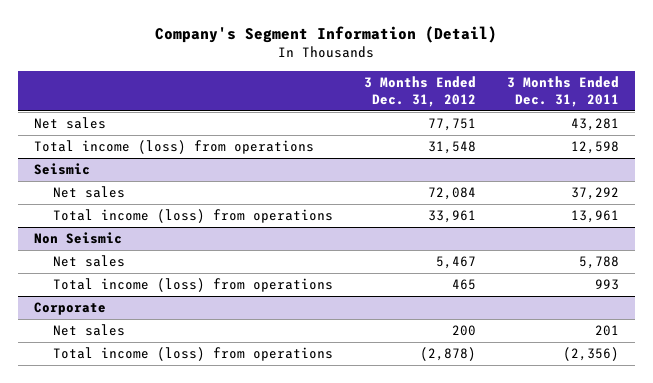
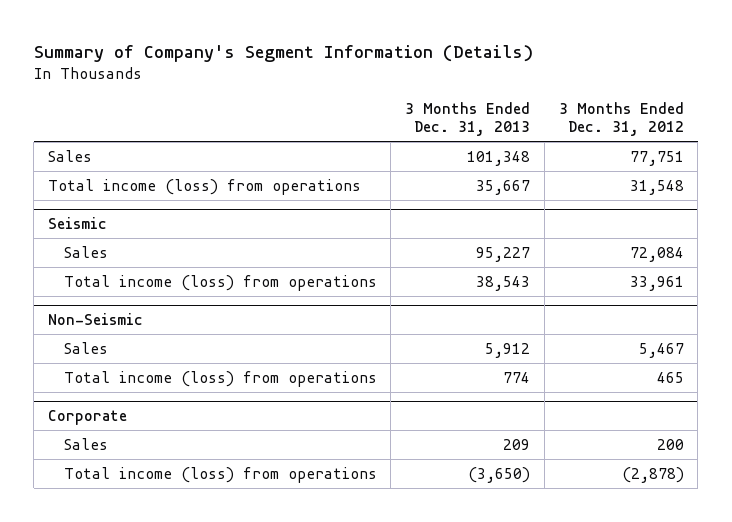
- Company's Segment Information (Detail)
+ Summary of Company's Segment Information (Details)
- | 3 Months Ended Dec. 31, 2012 | 3 Months Ended Dec. 31, 2011
+ | 3 Months Ended Dec. 31, 2013 | 3 Months Ended Dec. 31, 2012
- Net sales | 77,751 | 43,281
+ Sales | 101,348 | 77,751
@ Seismic
- Net sales | 72,084 | 37,292
+ Sales | 95,227 | 72,084
- Non Seismic
- Net sales | 5,467 | 5,788
+ Non-Seismic
+ Sales | 5,912 | 5,467
@ Corporate
- Net sales | 200 | 201
+ Sales | 209 | 200

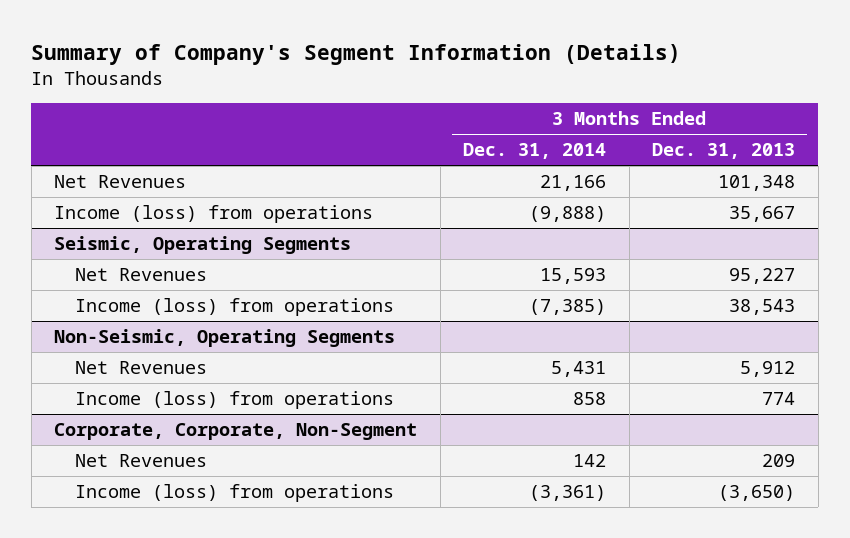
- | 3 Months Ended Dec. 31, 2013 | 3 Months Ended Dec. 31, 2012
+ | 3 Months Ended Dec. 31, 2014 | 3 Months Ended Dec. 31, 2013
- Sales | 101,348 | 77,751
- Total income (loss) from operations | 35,667 | 31,548
- Seismic
- Sales | 95,227 | 72,084
- Total income (loss) from operations | 38,543 | 33,961
- Non-Seismic
- Sales | 5,912 | 5,467
- Total income (loss) from operations | 774 | 465
- Corporate
- Sales | 209 | 200
- Total income (loss) from operations | (3,650) | (2,878)
+ Net Revenues | 21,166 | 101,348
+ Income (loss) from operations | (9,888) | 35,667
+ Seismic, Operating Segments
+ Net Revenues | 15,593 | 95,227
+ Income (loss) from operations | (7,385) | 38,543
+ Non-Seismic, Operating Segments
+ Net Revenues | 5,431 | 5,912
+ Income (loss) from operations | 858 | 774
+ Corporate, Corporate, Non-Segment
+ Net Revenues | 142 | 209
+ Income (loss) from operations | (3,361) | (3,650)

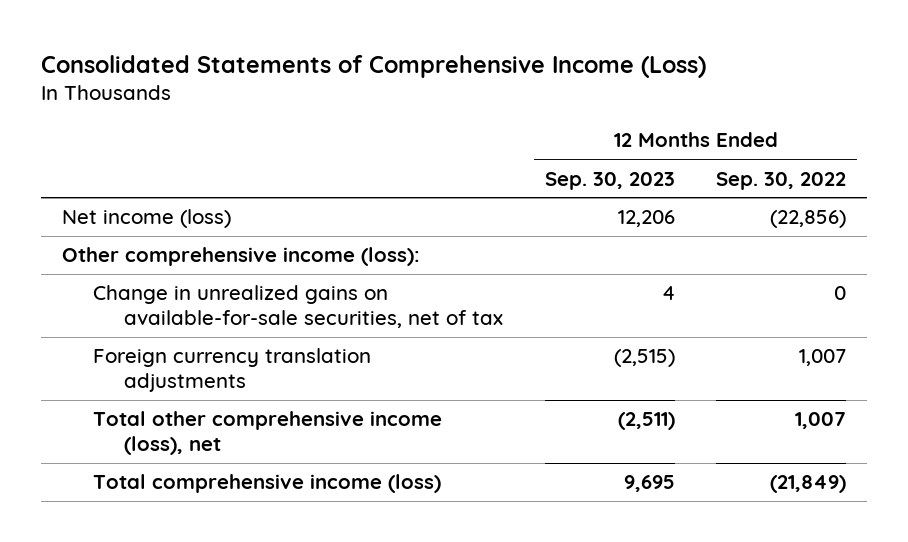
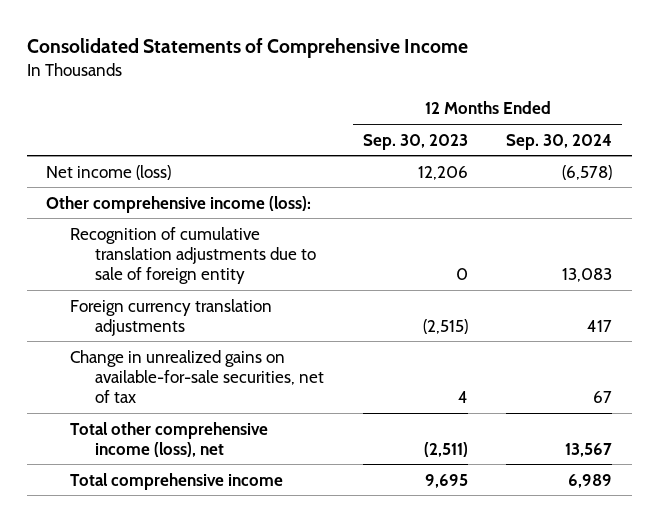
- Consolidated Statements of Comprehensive Income (Loss)
+ Consolidated Statements of Comprehensive Income
- | 12 Months Ended Sep. 30, 2023 | 12 Months Ended Sep. 30, 2022
+ | 12 Months Ended Sep. 30, 2023 | 12 Months Ended Sep. 30, 2024
+ Recognition of cumulative translation adjustments due to sale of foreign entity | 0 | 13,083
moved down: Change in unrealized gains on available-for-sale securities, net of tax | 4 | 67
- Total comprehensive income (loss) | 9,695 | (21,849)
+ Total comprehensive income | 9,695 | 6,989

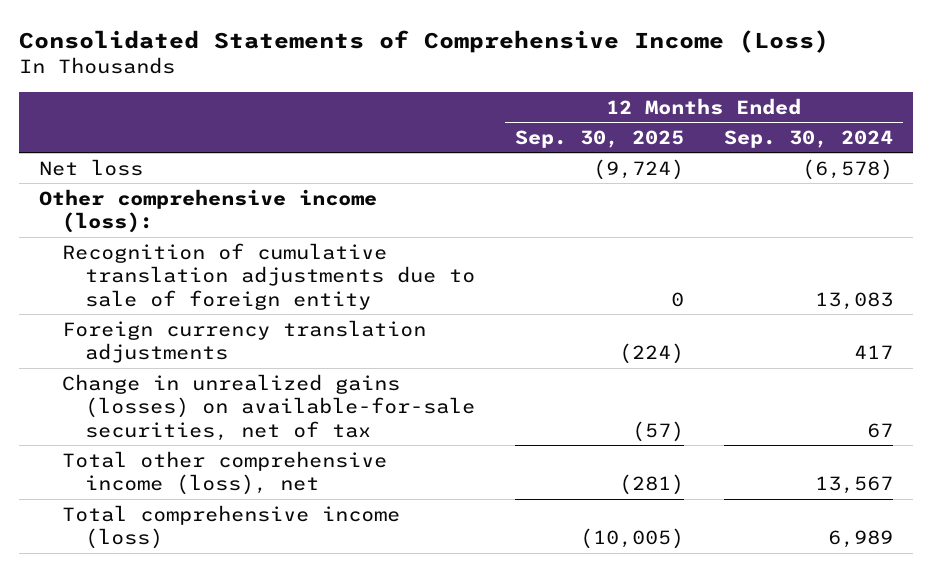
- Consolidated Statements of Comprehensive Income
+ Consolidated Statements of Comprehensive Income (Loss)
- | 12 Months Ended Sep. 30, 2023 | 12 Months Ended Sep. 30, 2024
+ | 12 Months Ended Sep. 30, 2025 | 12 Months Ended Sep. 30, 2024
- Net income (loss) | 12,206 | (6,578)
+ Net loss | (9,724) | (6,578)
- Change in unrealized gains on available-for-sale securities, net of tax | 4 | 67
+ Change in unrealized gains (losses) on available-for-sale securities, net of tax | (57) | 67
- Total comprehensive income | 9,695 | 6,989
+ Total comprehensive income (loss) | (10,005) | 6,989

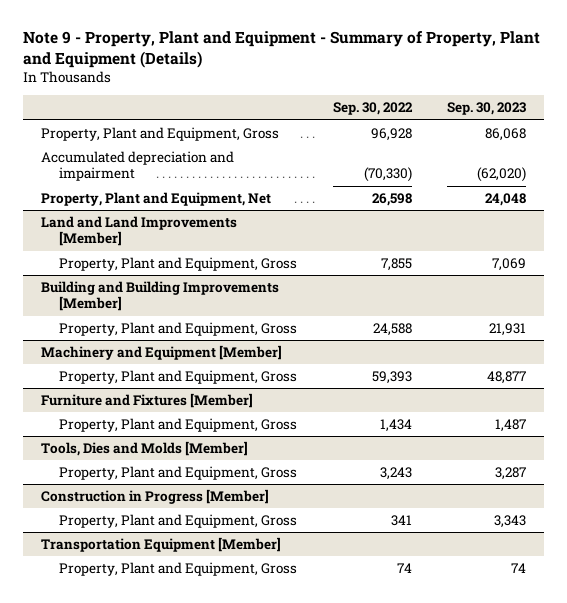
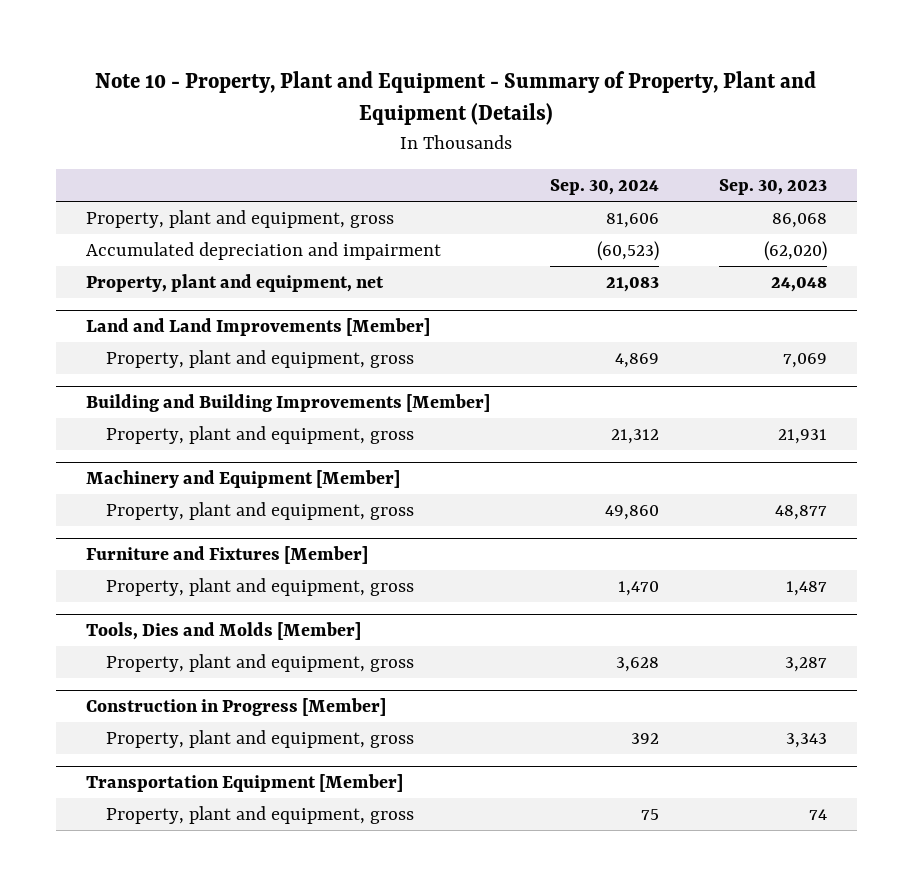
- Note 9 - Property, Plant and Equipment - Summary of Property, Plant and Equipment (Details)
+ Note 10 - Property, Plant and Equipment - Summary of Property, Plant and Equipment (Details)
- | Sep. 30, 2022 | Sep. 30, 2023
+ | Sep. 30, 2024 | Sep. 30, 2023
- Property, Plant and Equipment, Gross | 96,928 | 86,068
+ Property, plant and equipment, gross | 81,606 | 86,068
- Property, Plant and Equipment, Net | 26,598 | 24,048
+ Property, plant and equipment, net | 21,083 | 24,048
@ Land and Land Improvements [Member]
- Property, Plant and Equipment, Gross | 7,855 | 7,069
+ Property, plant and equipment, gross | 4,869 | 7,069
@ Building and Building Improvements [Member]
- Property, Plant and Equipment, Gross | 24,588 | 21,931
+ Property, plant and equipment, gross | 21,312 | 21,931
@ Machinery and Equipment [Member]
- Property, Plant and Equipment, Gross | 59,393 | 48,877
+ Property, plant and equipment, gross | 49,860 | 48,877
@ Furniture and Fixtures [Member]
- Property, Plant and Equipment, Gross | 1,434 | 1,487
+ Property, plant and equipment, gross | 1,470 | 1,487
@ Tools, Dies and Molds [Member]
- Property, Plant and Equipment, Gross | 3,243 | 3,287
+ Property, plant and equipment, gross | 3,628 | 3,287
@ Construction in Progress [Member]
- Property, Plant and Equipment, Gross | 341 | 3,343
+ Property, plant and equipment, gross | 392 | 3,343
@ Transportation Equipment [Member]
- Property, Plant and Equipment, Gross | 74 | 74
+ Property, plant and equipment, gross | 75 | 74

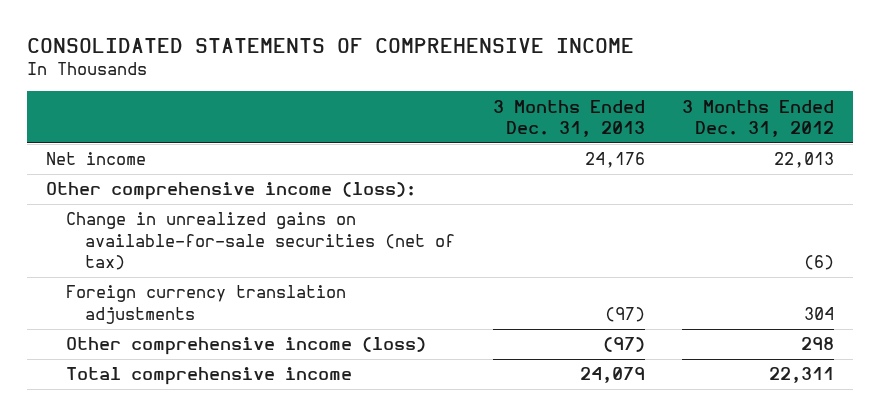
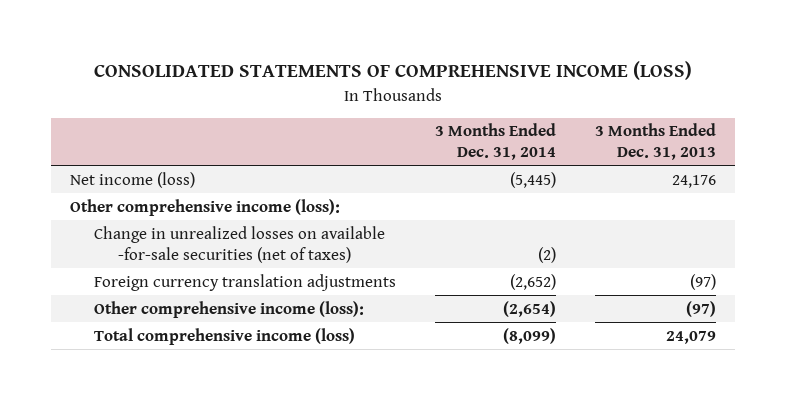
- CONSOLIDATED STATEMENTS OF COMPREHENSIVE INCOME
+ CONSOLIDATED STATEMENTS OF COMPREHENSIVE INCOME (LOSS)
- | 3 Months Ended Dec. 31, 2013 | 3 Months Ended Dec. 31, 2012
+ | 3 Months Ended Dec. 31, 2014 | 3 Months Ended Dec. 31, 2013
- Net income | 24,176 | 22,013
+ Net income (loss) | (5,445) | 24,176
- Change in unrealized gains on available-for-sale securities (net of tax) | | (6)
+ Change in unrealized losses on available -for-sale securities (net of taxes) | (2) |
- Other comprehensive income (loss) | (97) | 298
- Total comprehensive income | 24,079 | 22,311
+ Other comprehensive income (loss): | (2,654) | (97)
+ Total comprehensive income (loss) | (8,099) | 24,079

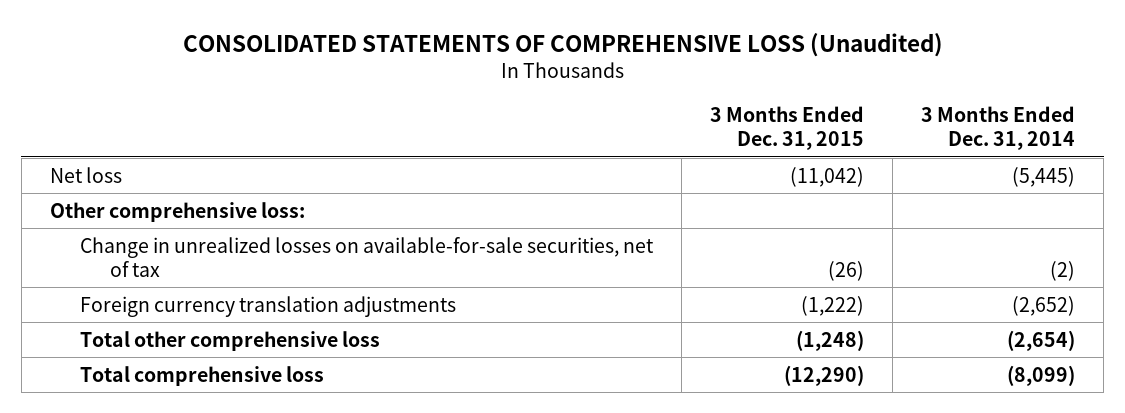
- CONSOLIDATED STATEMENTS OF COMPREHENSIVE INCOME (LOSS)
+ CONSOLIDATED STATEMENTS OF COMPREHENSIVE LOSS (Unaudited)
- | 3 Months Ended Dec. 31, 2014 | 3 Months Ended Dec. 31, 2013
+ | 3 Months Ended Dec. 31, 2015 | 3 Months Ended Dec. 31, 2014
- Net income (loss) | (5,445) | 24,176
- Other comprehensive income (loss):
- Change in unrealized losses on available -for-sale securities (net of taxes) | (2) |
+ Net loss | (11,042) | (5,445)
+ Other comprehensive loss:
+ Change in unrealized losses on available-for-sale securities, net of tax | (26) | (2)
- Other comprehensive income (loss): | (2,654) | (97)
- Total comprehensive income (loss) | (8,099) | 24,079
+ Total other comprehensive loss | (1,248) | (2,654)
+ Total comprehensive loss | (12,290) | (8,099)

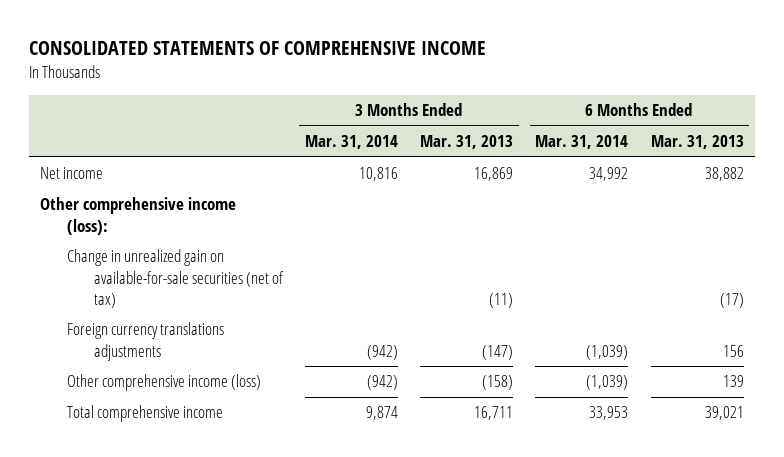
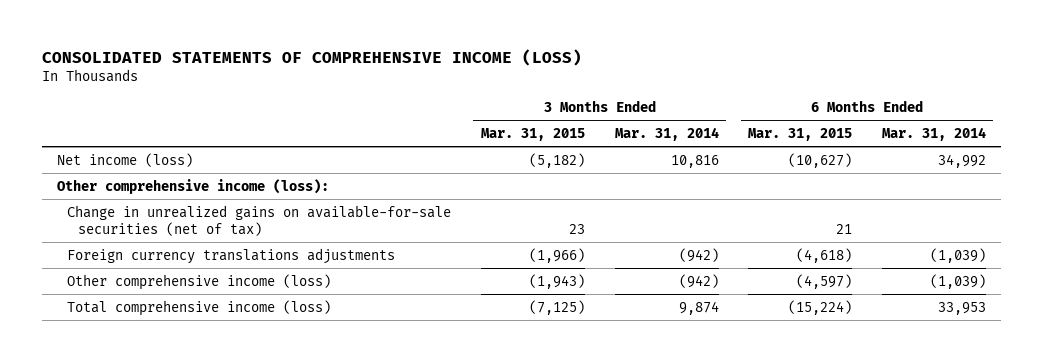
- CONSOLIDATED STATEMENTS OF COMPREHENSIVE INCOME
+ CONSOLIDATED STATEMENTS OF COMPREHENSIVE INCOME (LOSS)
- | 3 Months Ended Mar. 31, 2014 | 3 Months Ended Mar. 31, 2013 | 6 Months Ended Mar. 31, 2014 | 6 Months Ended Mar. 31, 2013
+ | 3 Months Ended Mar. 31, 2015 | 3 Months Ended Mar. 31, 2014 | 6 Months Ended Mar. 31, 2015 | 6 Months Ended Mar. 31, 2014
- Net income | 10,816 | 16,869 | 34,992 | 38,882
+ Net income (loss) | (5,182) | 10,816 | (10,627) | 34,992
- Change in unrealized gain on available-for-sale securities (net of tax) | | (11) | | (17)
+ Change in unrealized gains on available-for-sale securities (net of tax) | 23 | | 21 |
- Total comprehensive income | 9,874 | 16,711 | 33,953 | 39,021
+ Total comprehensive income (loss) | (7,125) | 9,874 | (15,224) | 33,953

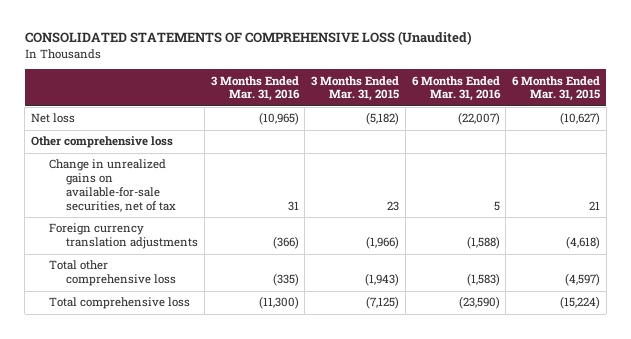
- CONSOLIDATED STATEMENTS OF COMPREHENSIVE INCOME (LOSS)
+ CONSOLIDATED STATEMENTS OF COMPREHENSIVE LOSS (Unaudited)
- | 3 Months Ended Mar. 31, 2015 | 3 Months Ended Mar. 31, 2014 | 6 Months Ended Mar. 31, 2015 | 6 Months Ended Mar. 31, 2014
+ | 3 Months Ended Mar. 31, 2016 | 3 Months Ended Mar. 31, 2015 | 6 Months Ended Mar. 31, 2016 | 6 Months Ended Mar. 31, 2015
- Net income (loss) | (5,182) | 10,816 | (10,627) | 34,992
- Other comprehensive income (loss):
- Change in unrealized gains on available-for-sale securities (net of tax) | 23 | | 21 |
- Foreign currency translations adjustments | (1,966) | (942) | (4,618) | (1,039)
- Other comprehensive income (loss) | (1,943) | (942) | (4,597) | (1,039)
- Total comprehensive income (loss) | (7,125) | 9,874 | (15,224) | 33,953
+ Net loss | (10,965) | (5,182) | (22,007) | (10,627)
+ Other comprehensive loss
+ Change in unrealized gains on available-for-sale securities, net of tax | 31 | 23 | 5 | 21
+ Foreign currency translation adjustments | (366) | (1,966) | (1,588) | (4,618)
+ Total other comprehensive loss | (335) | (1,943) | (1,583) | (4,597)
+ Total comprehensive loss | (11,300) | (7,125) | (23,590) | (15,224)

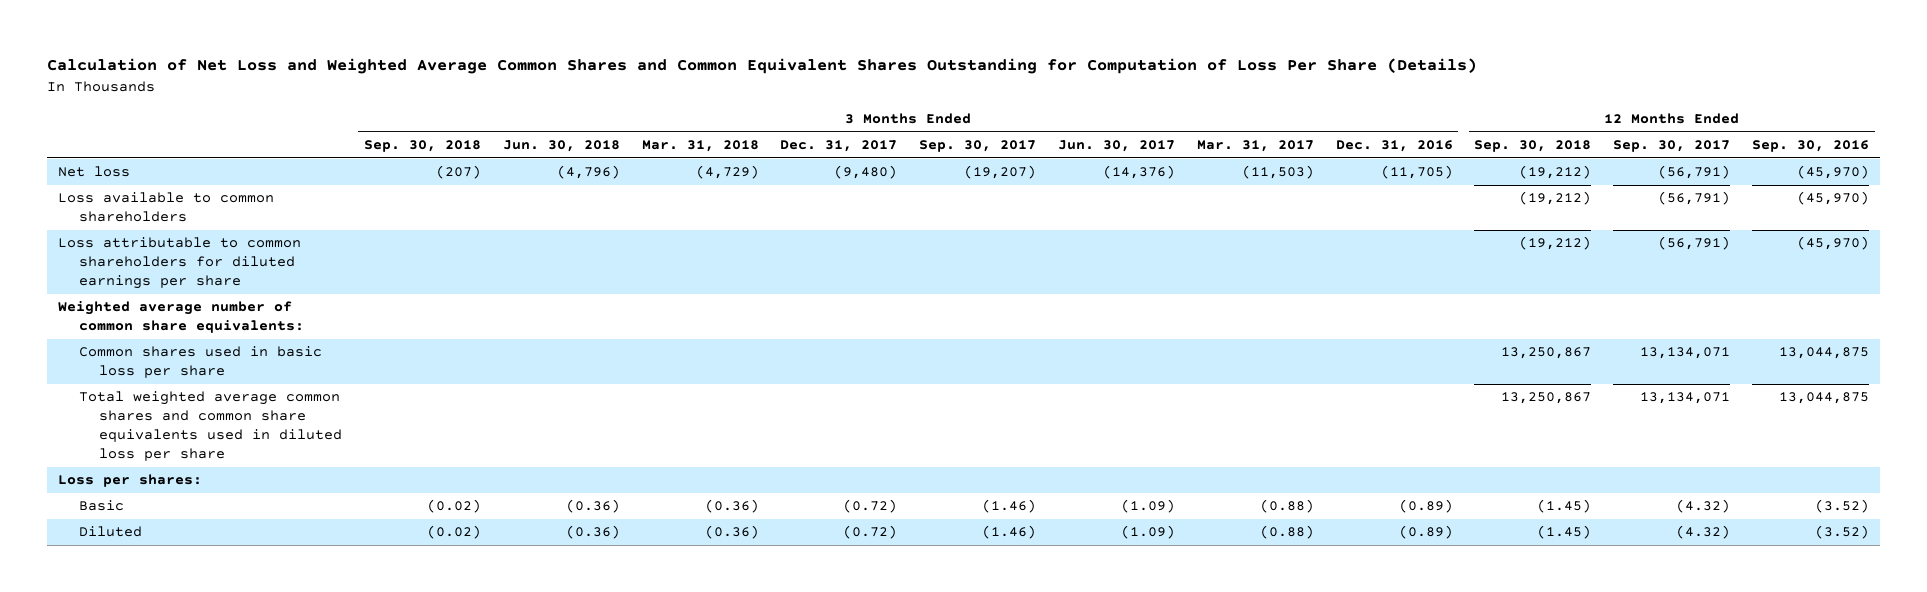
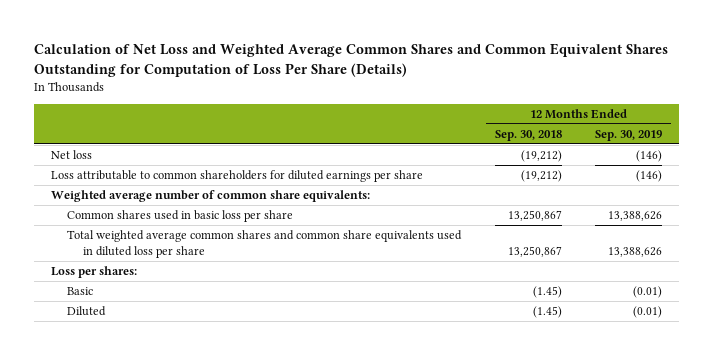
- | 3 Months Ended Sep. 30, 2018 | 3 Months Ended Jun. 30, 2018 | 3 Months Ended Mar. 31, 2018 | 3 Months Ended Dec. 31, 2017 | 3 Months Ended Sep. 30, 2017 | 3 Months Ended Jun. 30, 2017 | 3 Months Ended Mar. 31, 2017 | 3 Months Ended Dec. 31, 2016 | 12 Months Ended Sep. 30, 2018 | 12 Months Ended Sep. 30, 2017 | 12 Months Ended Sep. 30, 2016
+ | 12 Months Ended Sep. 30, 2018 | 12 Months Ended Sep. 30, 2019
- Loss available to common shareholders | | | | | | | | | (19,212) | (56,791) | (45,970)

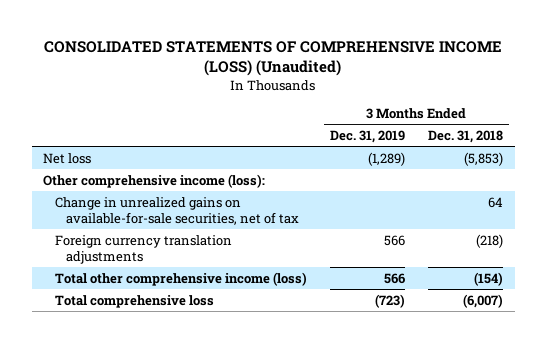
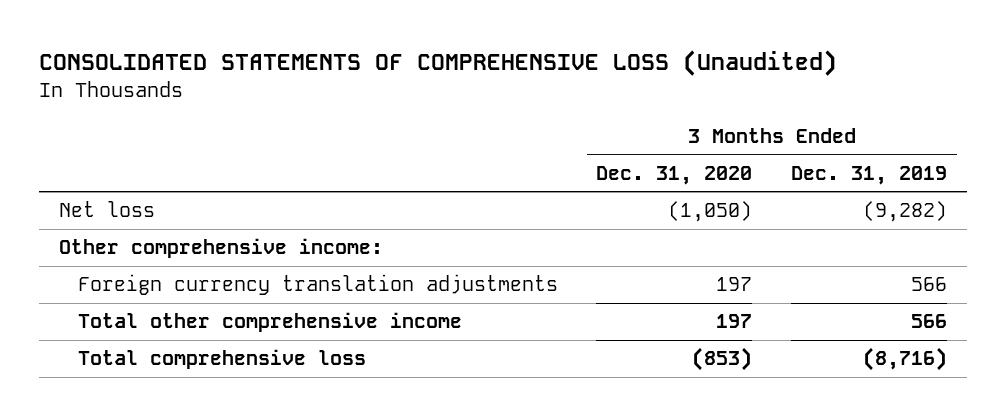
- CONSOLIDATED STATEMENTS OF COMPREHENSIVE INCOME (LOSS) (Unaudited)
+ CONSOLIDATED STATEMENTS OF COMPREHENSIVE LOSS (Unaudited)
- | 3 Months Ended Dec. 31, 2019 | 3 Months Ended Dec. 31, 2018
+ | 3 Months Ended Dec. 31, 2020 | 3 Months Ended Dec. 31, 2019
- Net loss | (1,289) | (5,853)
- Other comprehensive income (loss):
- Change in unrealized gains on available-for-sale securities, net of tax | | 64
+ Net loss | (1,050) | (9,282)
+ Other comprehensive income:
- Total other comprehensive income (loss) | 566 | (154)
- Total comprehensive loss | (723) | (6,007)
+ Total other comprehensive income | 197 | 566
+ Total comprehensive loss | (853) | (8,716)

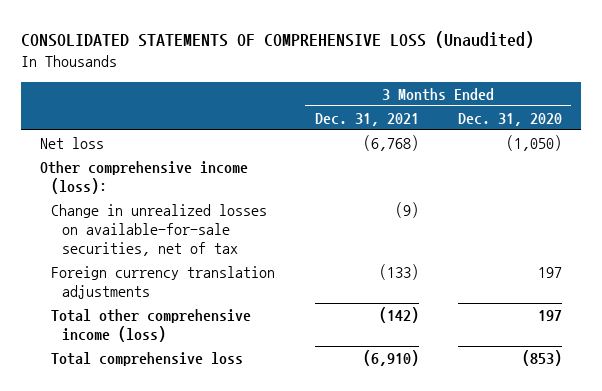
- | 3 Months Ended Dec. 31, 2020 | 3 Months Ended Dec. 31, 2019
+ | 3 Months Ended Dec. 31, 2021 | 3 Months Ended Dec. 31, 2020
- Other comprehensive income:
+ Other comprehensive income (loss):
+ Change in unrealized losses on available-for-sale securities, net of tax | (9) |
- Total other comprehensive income | 197 | 566
+ Total other comprehensive income (loss) | (142) | 197

